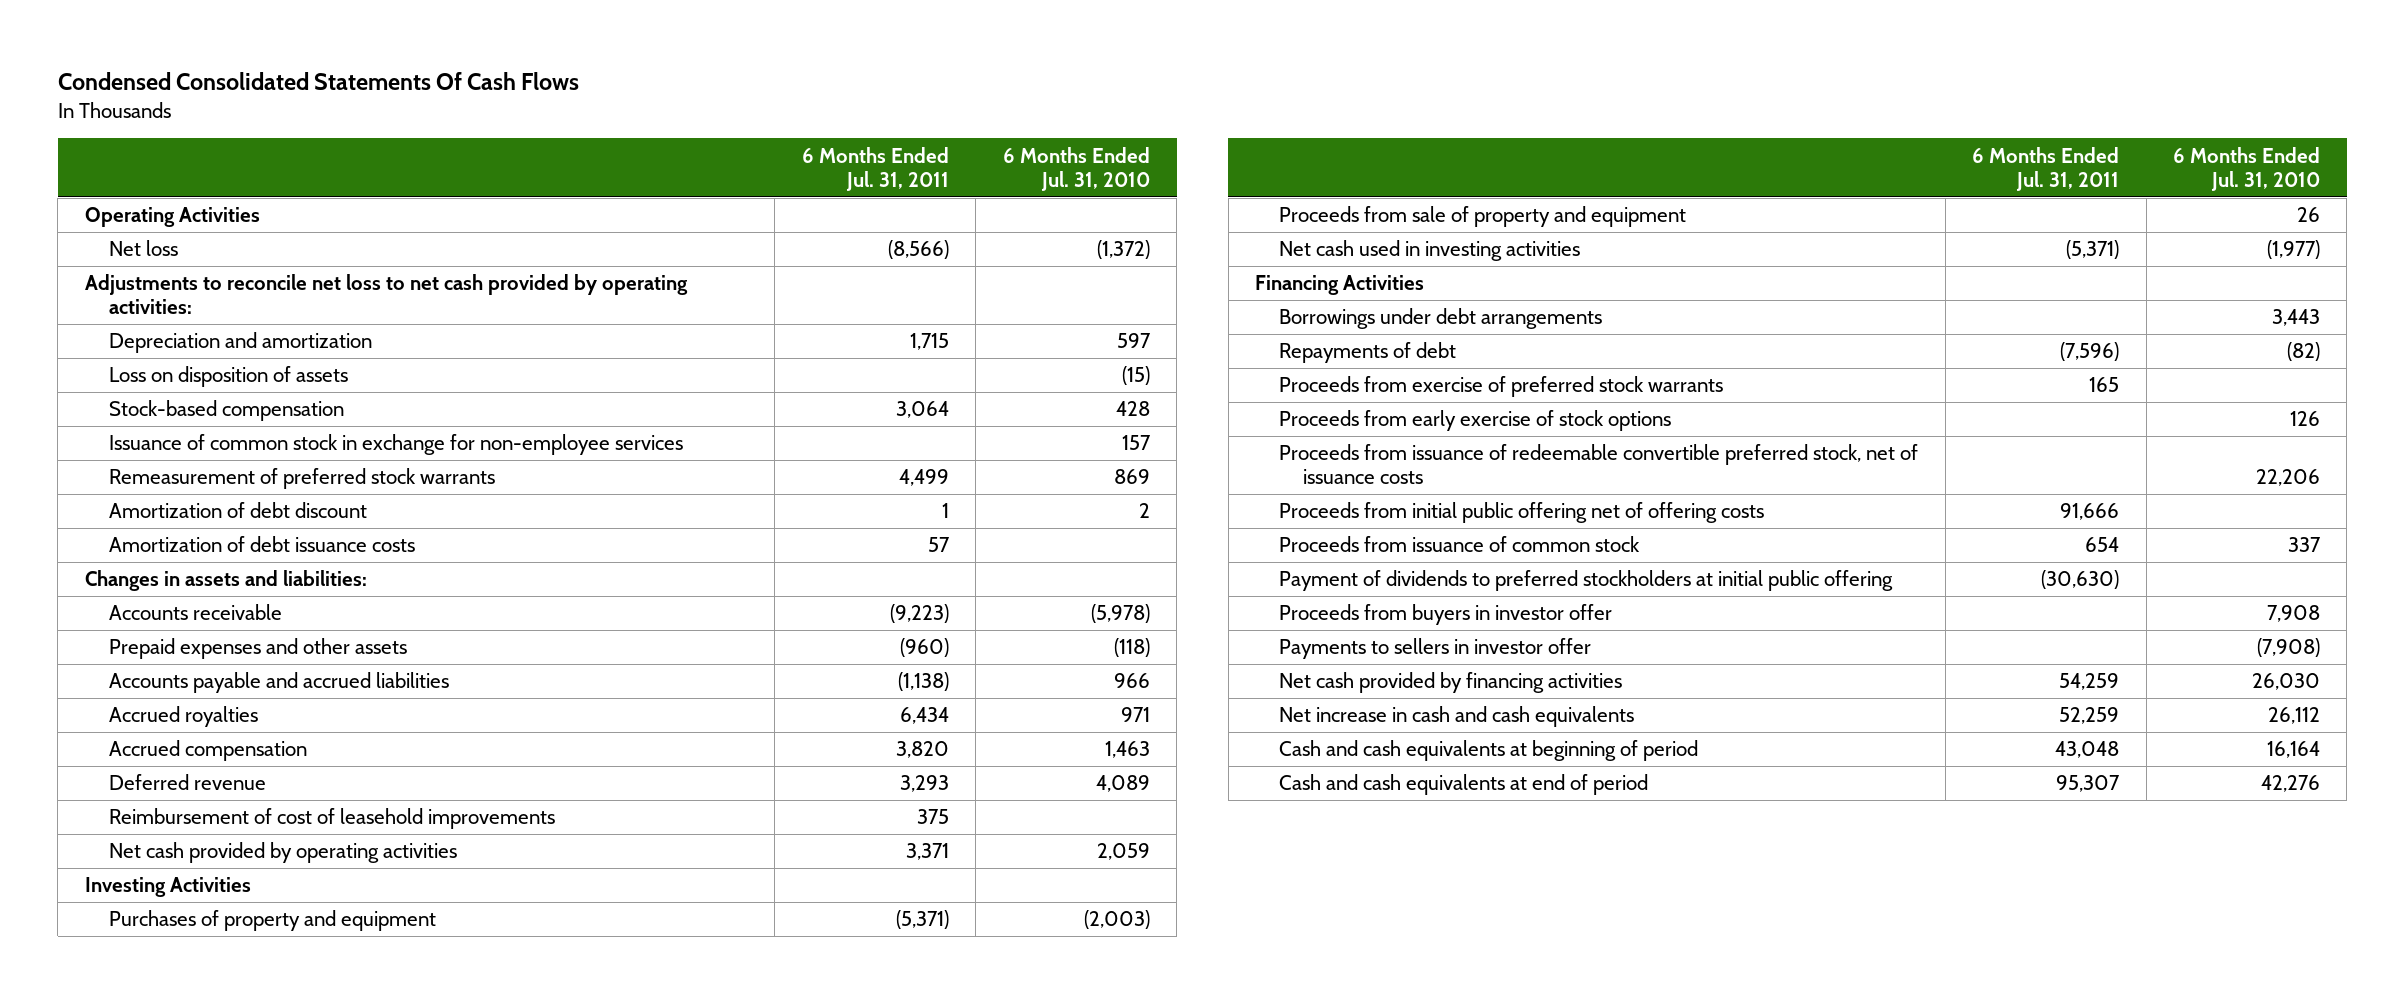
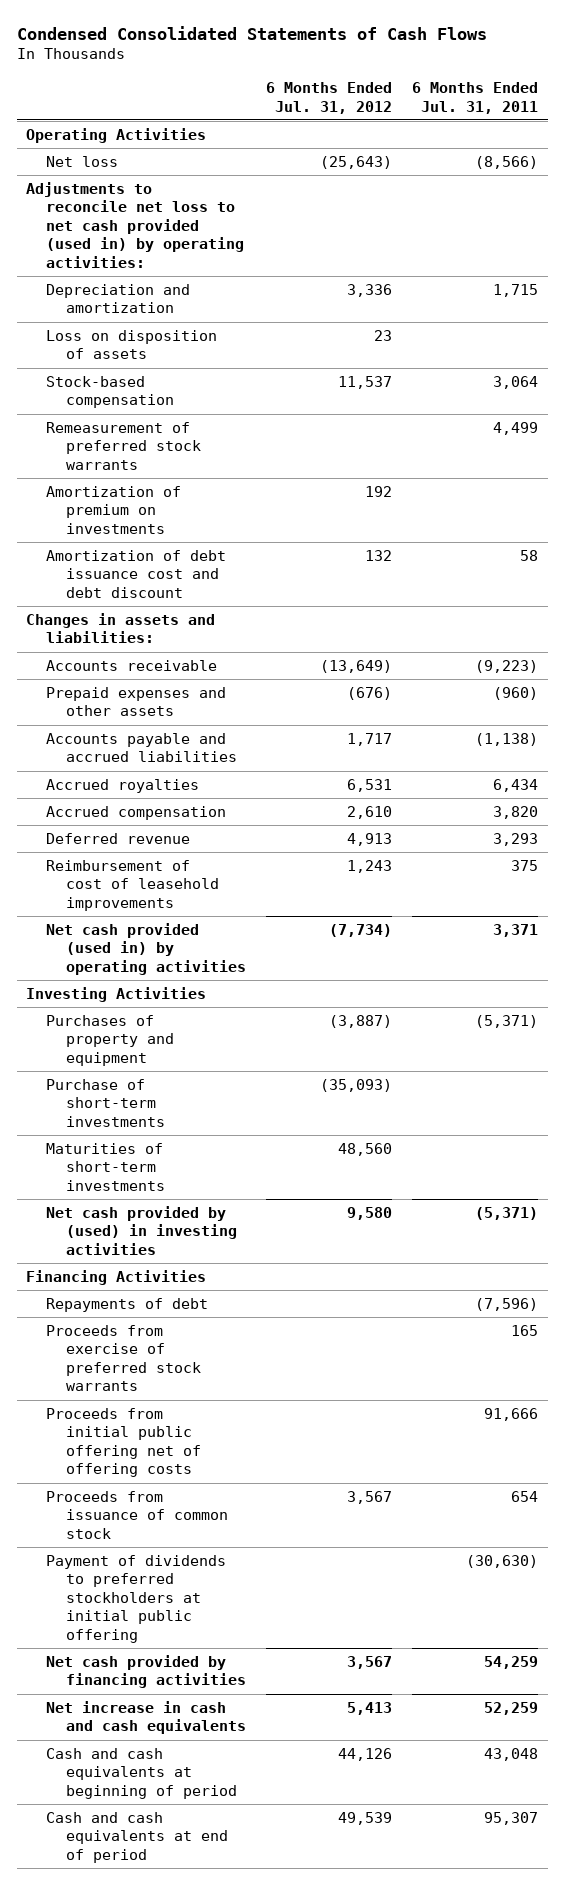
- Condensed Consolidated Statements Of Cash Flows
+ Condensed Consolidated Statements of Cash Flows
- | 6 Months Ended Jul. 31, 2011 | 6 Months Ended Jul. 31, 2010
+ | 6 Months Ended Jul. 31, 2012 | 6 Months Ended Jul. 31, 2011
- Adjustments to reconcile net loss to net cash provided by operating activities:
+ Adjustments to reconcile net loss to net cash provided (used in) by operating activities:
- Issuance of common stock in exchange for non-employee services | | 157
- Amortization of debt discount | 1 | 2
- Amortization of debt issuance costs | 57 |
+ Amortization of premium on investments | 192 |
+ Amortization of debt issuance cost and debt discount | 132 | 58
- Net cash provided by operating activities | 3,371 | 2,059
+ Net cash provided (used in) by operating activities | (7,734) | 3,371
- Proceeds from sale of property and equipment | | 26
- Net cash used in investing activities | (5,371) | (1,977)
+ Purchase of short-term investments | (35,093) |
+ Maturities of short-term investments | 48,560 |
+ Net cash provided by (used) in investing activities | 9,580 | (5,371)
- Borrowings under debt arrangements | | 3,443
- Proceeds from early exercise of stock options | | 126
- Proceeds from issuance of redeemable convertible preferred stock, net of issuance costs | | 22,206
- Proceeds from buyers in investor offer | | 7,908
- Payments to sellers in investor offer | | (7,908)

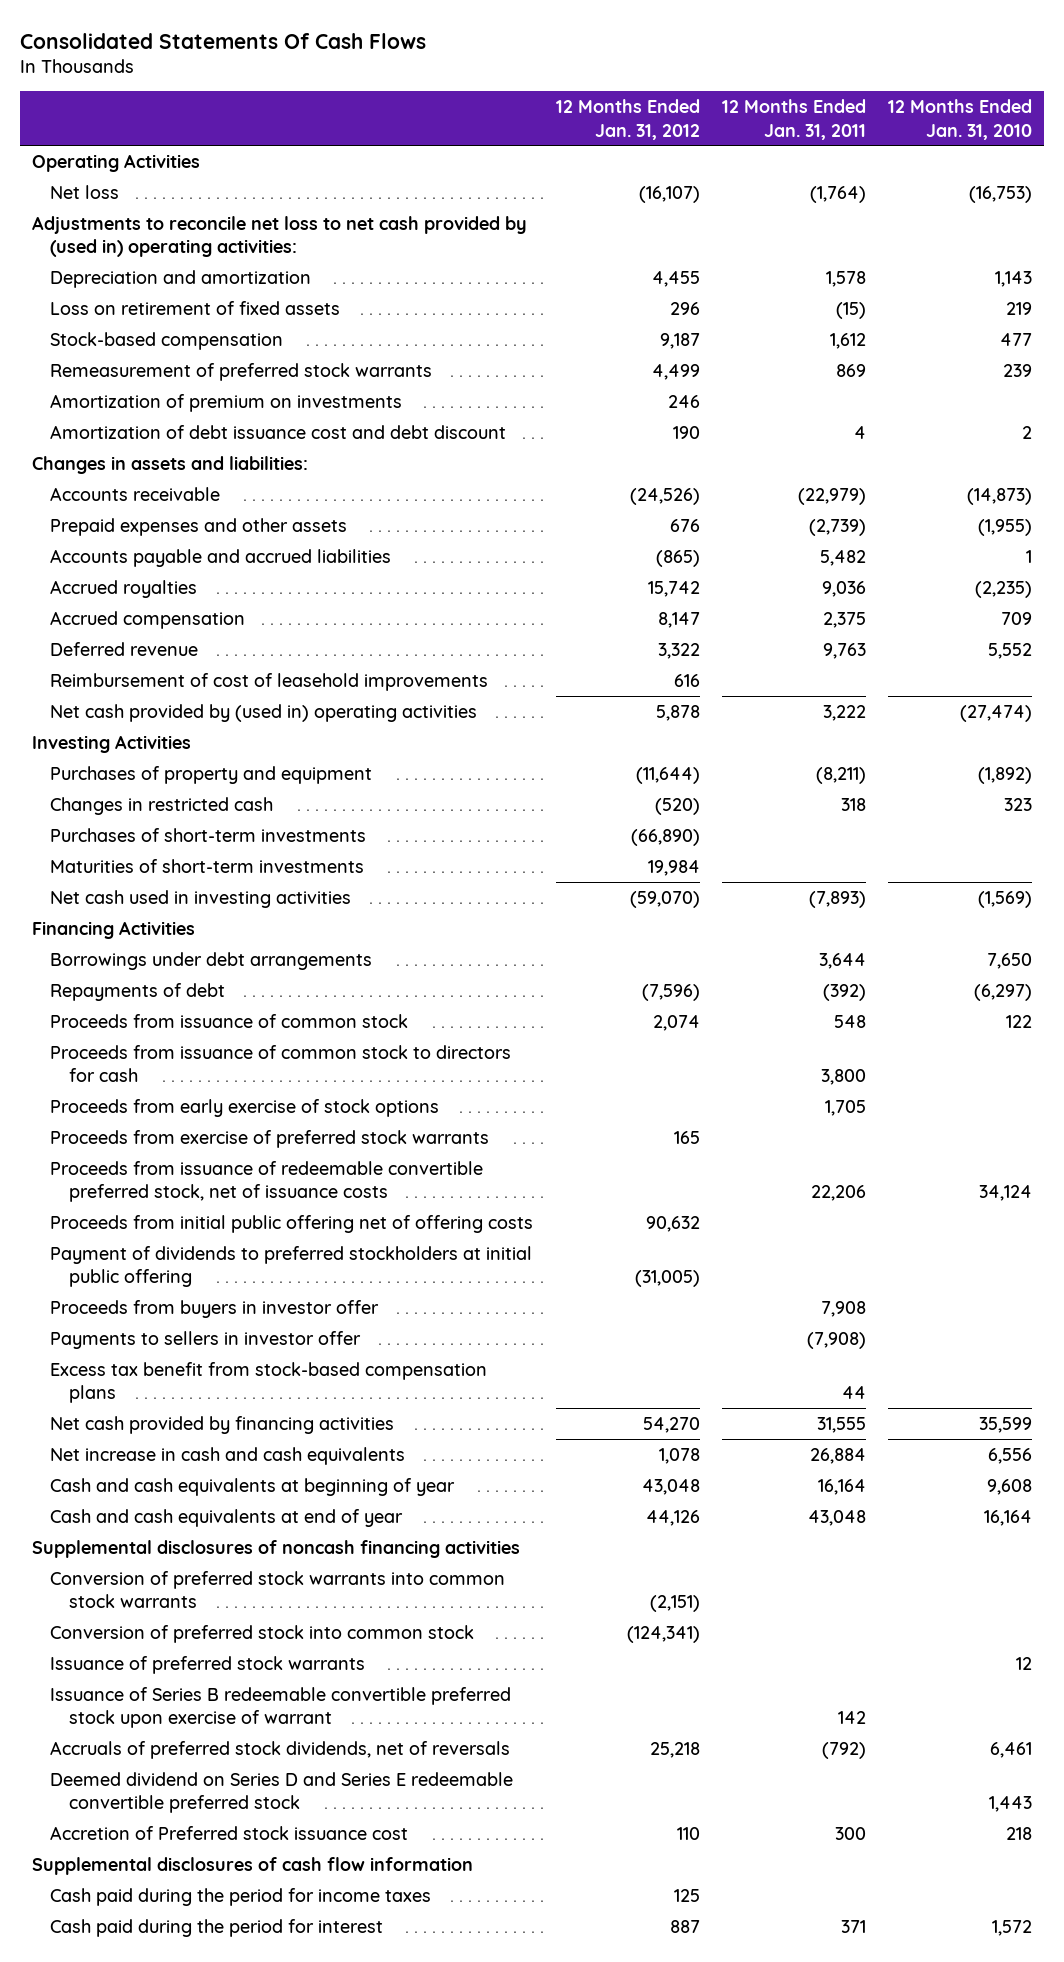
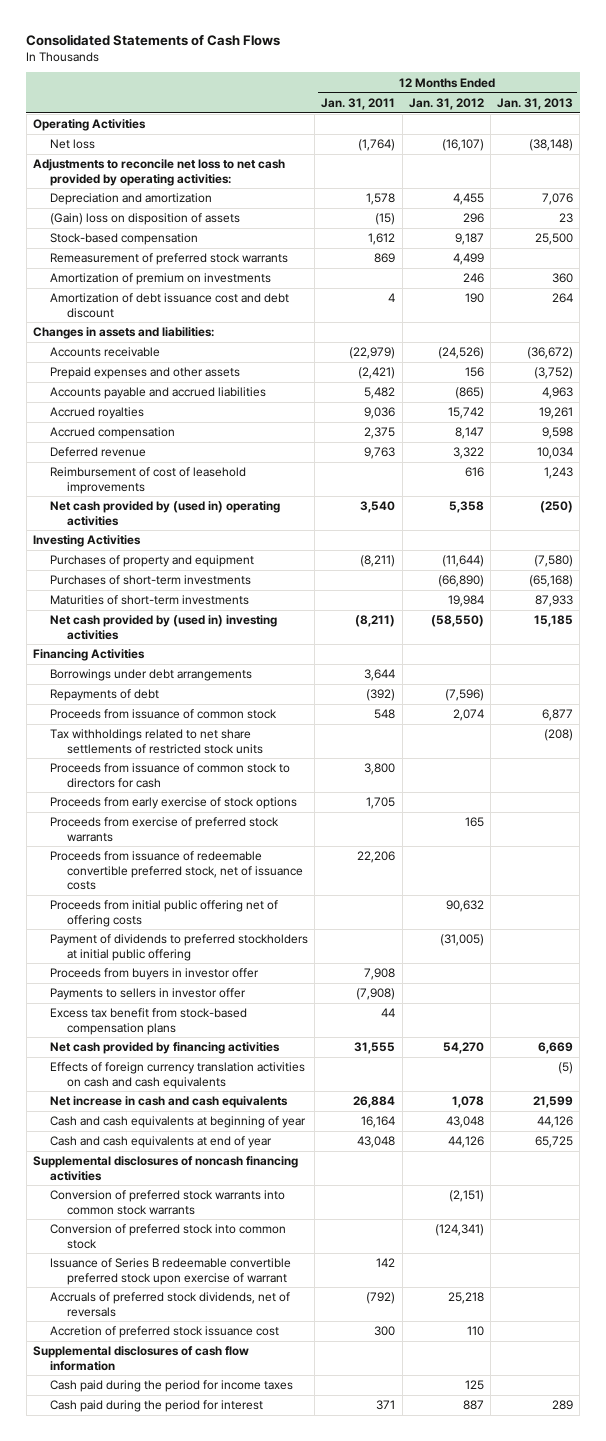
- Consolidated Statements Of Cash Flows
+ Consolidated Statements of Cash Flows
- | 12 Months Ended Jan. 31, 2012 | 12 Months Ended Jan. 31, 2011 | 12 Months Ended Jan. 31, 2010
+ | 12 Months Ended Jan. 31, 2011 | 12 Months Ended Jan. 31, 2012 | 12 Months Ended Jan. 31, 2013
- Adjustments to reconcile net loss to net cash provided by (used in) operating activities:
+ Adjustments to reconcile net loss to net cash provided by operating activities:
- Loss on retirement of fixed assets | 296 | (15) | 219
+ (Gain) loss on disposition of assets | (15) | 296 | 23
- Prepaid expenses and other assets | 676 | (2,739) | (1,955)
+ Prepaid expenses and other assets | (2,421) | 156 | (3,752)
- Net cash provided by (used in) operating activities | 5,878 | 3,222 | (27,474)
+ Net cash provided by (used in) operating activities | 3,540 | 5,358 | (250)
- Changes in restricted cash | (520) | 318 | 323
- Net cash used in investing activities | (59,070) | (7,893) | (1,569)
+ Net cash provided by (used in) investing activities | (8,211) | (58,550) | 15,185
+ Tax withholdings related to net share settlements of restricted stock units | | | (208)
+ Effects of foreign currency translation activities on cash and cash equivalents | | | (5)
- Issuance of preferred stock warrants | | | 12
- Deemed dividend on Series D and Series E redeemable convertible preferred stock | | | 1,443
- Accretion of Preferred stock issuance cost | 110 | 300 | 218
+ Accretion of preferred stock issuance cost | 300 | 110 |

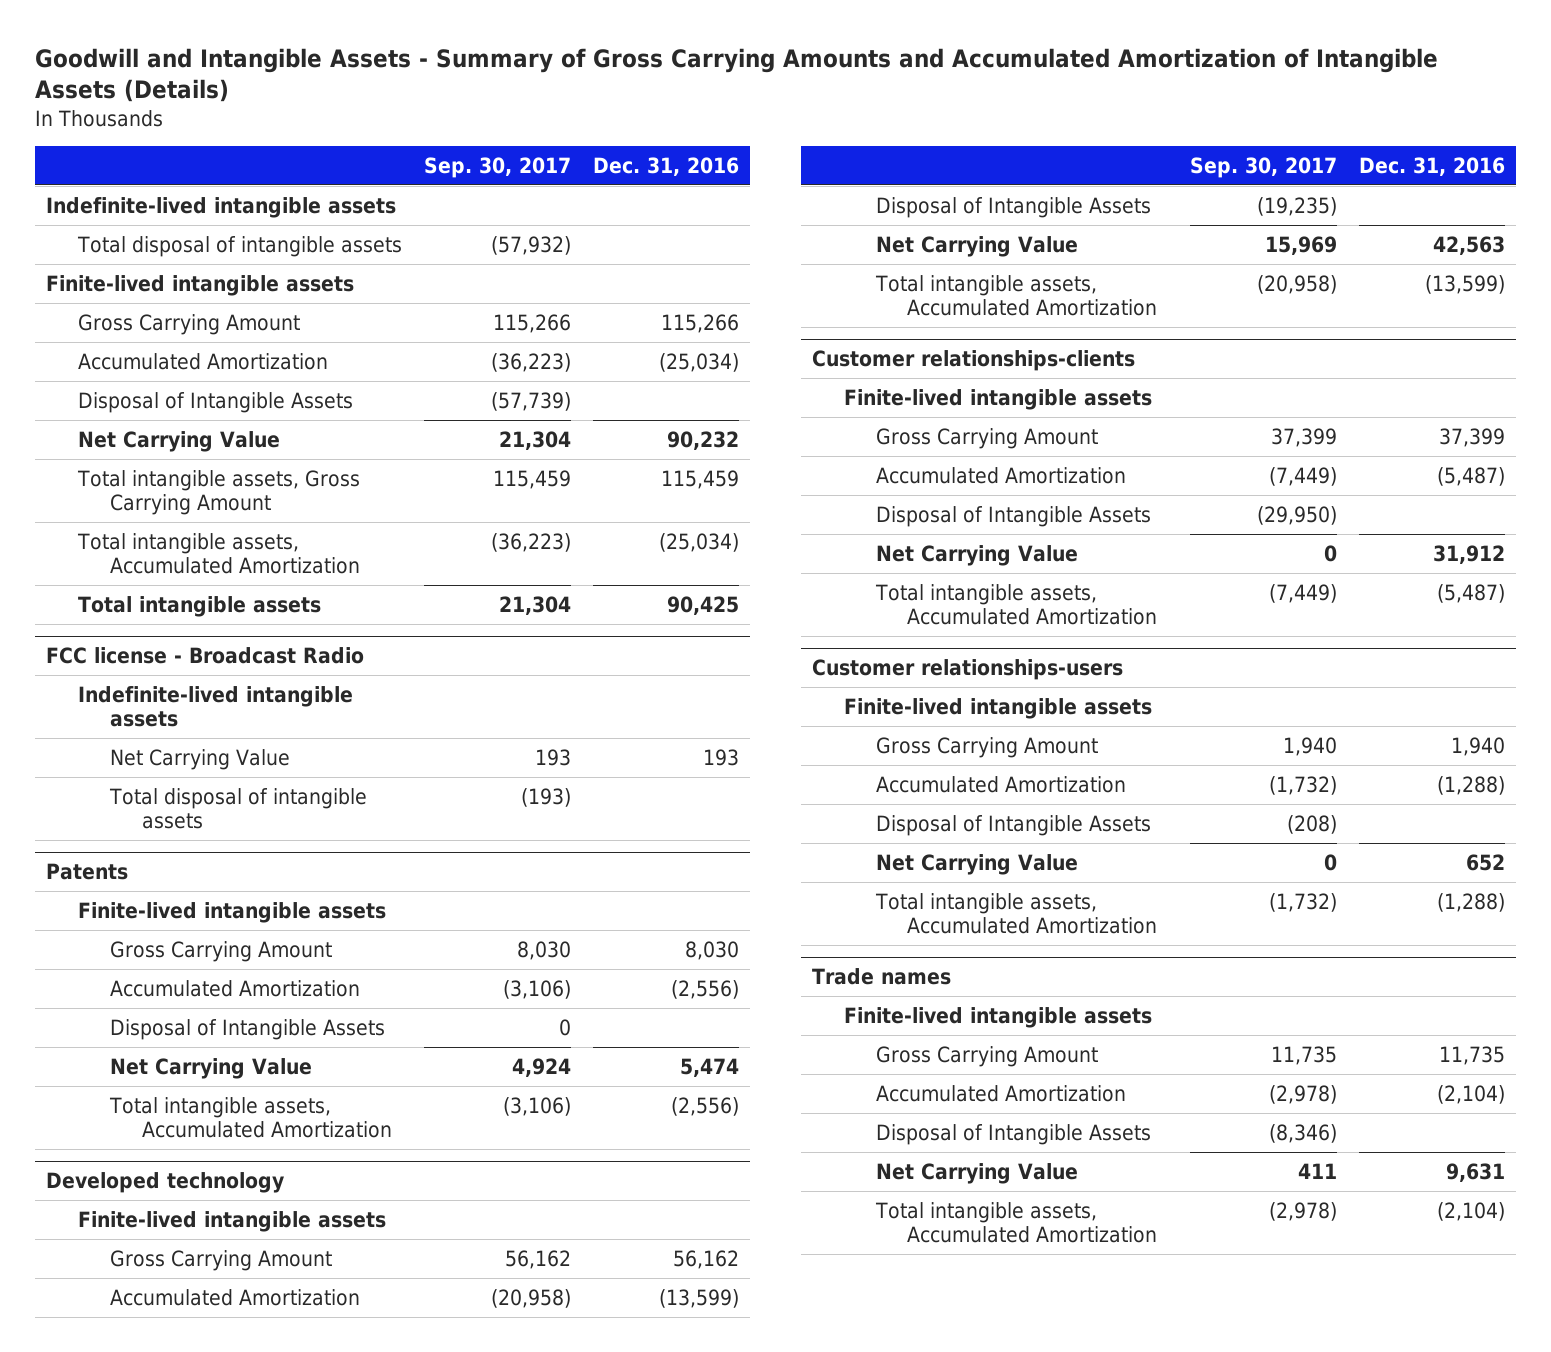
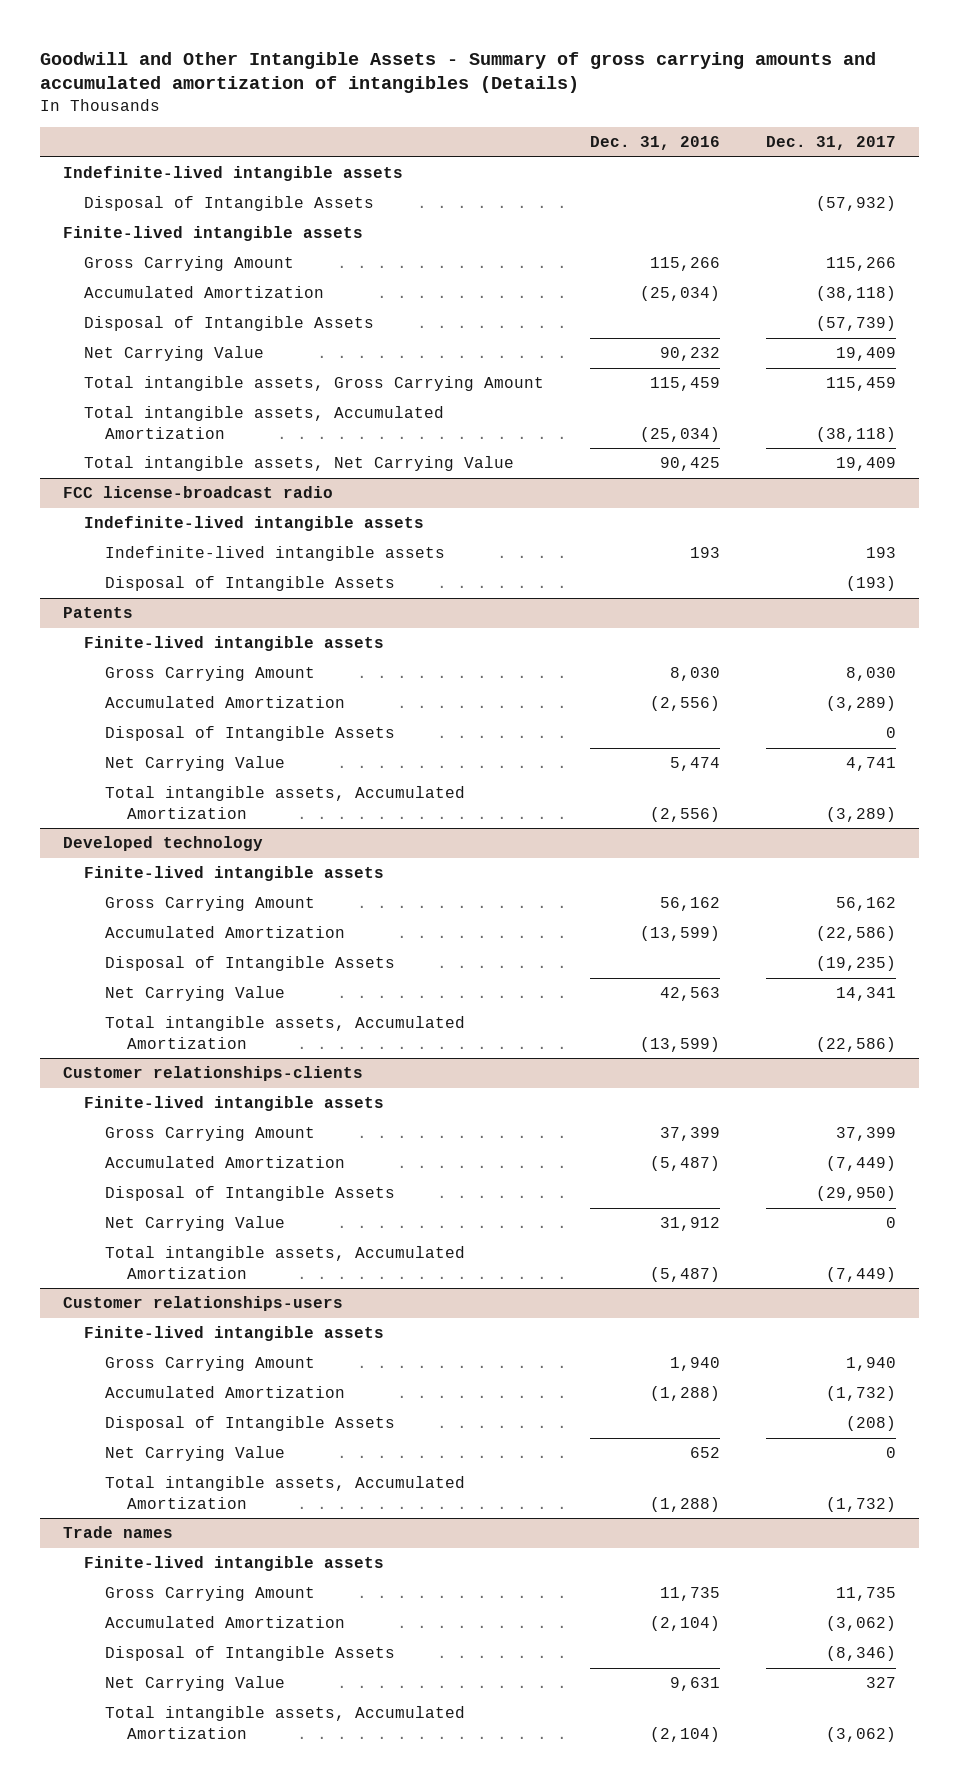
- Goodwill and Intangible Assets - Summary of Gross Carrying Amounts and Accumulated Amortization of Intangible Assets (Details)
+ Goodwill and Other Intangible Assets - Summary of gross carrying amounts and accumulated amortization of intangibles (Details)
- | Sep. 30, 2017 | Dec. 31, 2016
+ | Dec. 31, 2016 | Dec. 31, 2017
- Total disposal of intangible assets | (57,932) |
+ Disposal of Intangible Assets | | (57,932)
- Total intangible assets | 21,304 | 90,425
- FCC license - Broadcast Radio
+ Total intangible assets, Net Carrying Value | 90,425 | 19,409
+ FCC license-broadcast radio
- Net Carrying Value | 193 | 193
- Total disposal of intangible assets | (193) |
+ Indefinite-lived intangible assets | 193 | 193
+ Disposal of Intangible Assets | | (193)

